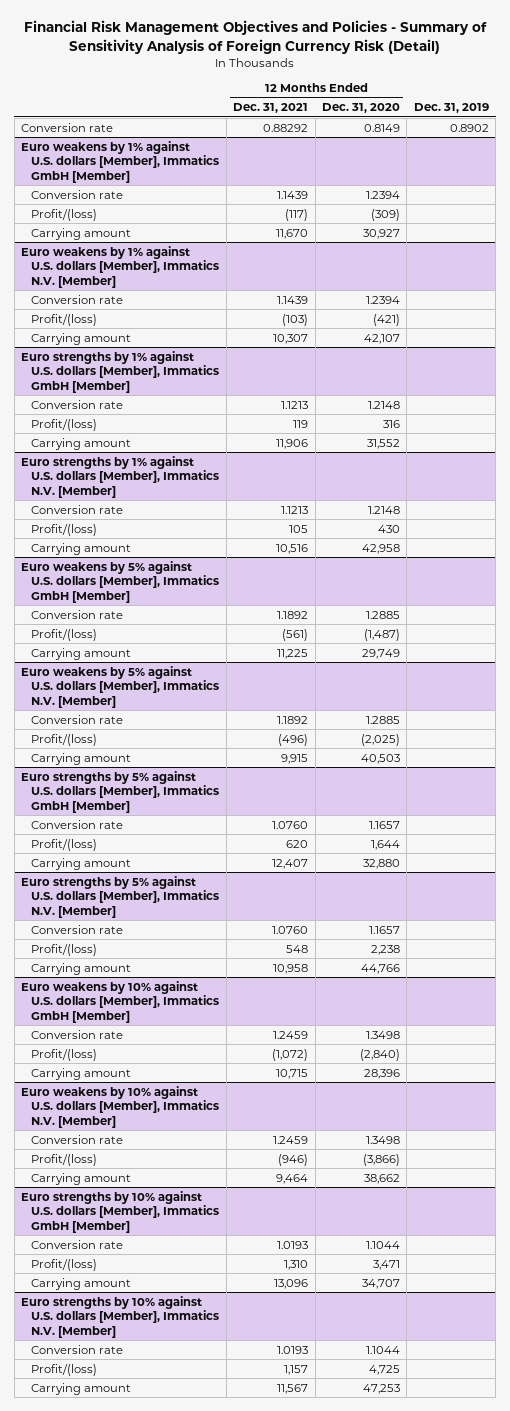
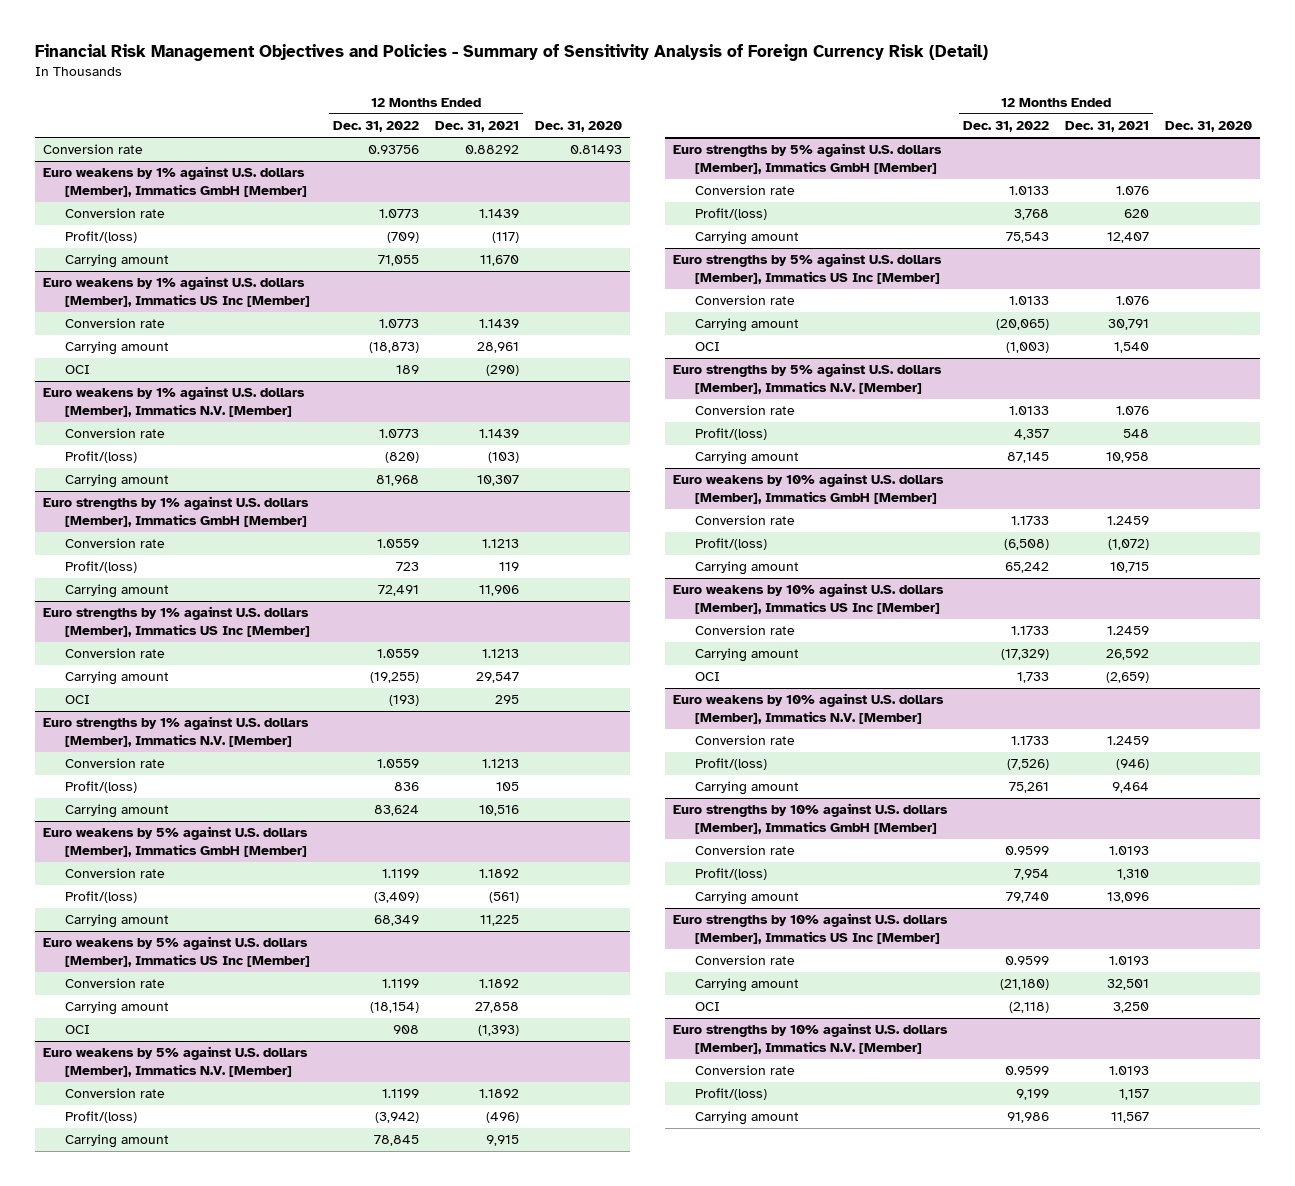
- | 12 Months Ended Dec. 31, 2021 | 12 Months Ended Dec. 31, 2020 | Dec. 31, 2019
+ | 12 Months Ended Dec. 31, 2022 | 12 Months Ended Dec. 31, 2021 | Dec. 31, 2020
+ Euro weakens by 1% against U.S. dollars [Member], Immatics US Inc [Member]
+ Conversion rate | 1.0773 | 1.1439 |
+ Carrying amount | (18,873) | 28,961 |
+ OCI | 189 | (290) |
+ Euro strengths by 1% against U.S. dollars [Member], Immatics US Inc [Member]
+ Conversion rate | 1.0559 | 1.1213 |
+ Carrying amount | (19,255) | 29,547 |
+ OCI | (193) | 295 |
+ Euro weakens by 5% against U.S. dollars [Member], Immatics US Inc [Member]
+ Conversion rate | 1.1199 | 1.1892 |
+ Carrying amount | (18,154) | 27,858 |
+ OCI | 908 | (1,393) |
@ Euro strengths by 5% against U.S. dollars [Member], Immatics GmbH [Member]
- Conversion rate | 1.0760 | 1.1657 |
+ Conversion rate | 1.0133 | 1.076 |
+ Euro strengths by 5% against U.S. dollars [Member], Immatics US Inc [Member]
+ Conversion rate | 1.0133 | 1.076 |
+ Carrying amount | (20,065) | 30,791 |
+ OCI | (1,003) | 1,540 |
@ Euro strengths by 5% against U.S. dollars [Member], Immatics N.V. [Member]
- Conversion rate | 1.0760 | 1.1657 |
+ Conversion rate | 1.0133 | 1.076 |
+ Euro weakens by 10% against U.S. dollars [Member], Immatics US Inc [Member]
+ Conversion rate | 1.1733 | 1.2459 |
+ Carrying amount | (17,329) | 26,592 |
+ OCI | 1,733 | (2,659) |
+ Euro strengths by 10% against U.S. dollars [Member], Immatics US Inc [Member]
+ Conversion rate | 0.9599 | 1.0193 |
+ Carrying amount | (21,180) | 32,501 |
+ OCI | (2,118) | 3,250 |

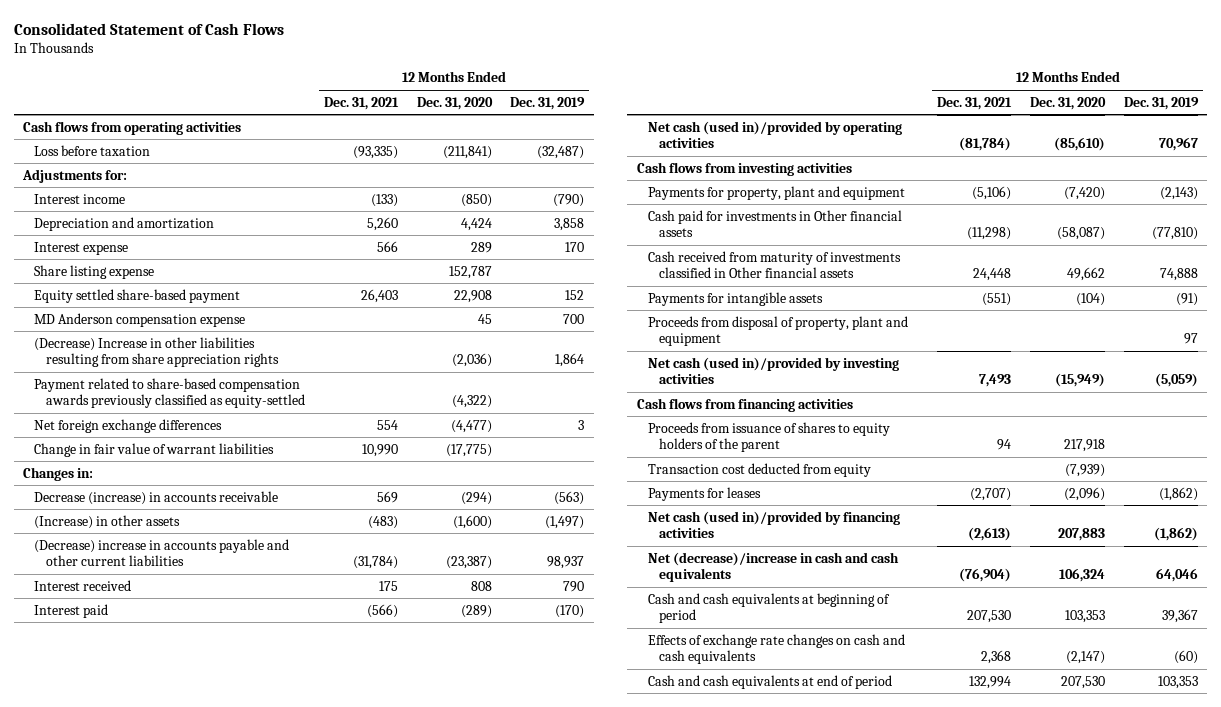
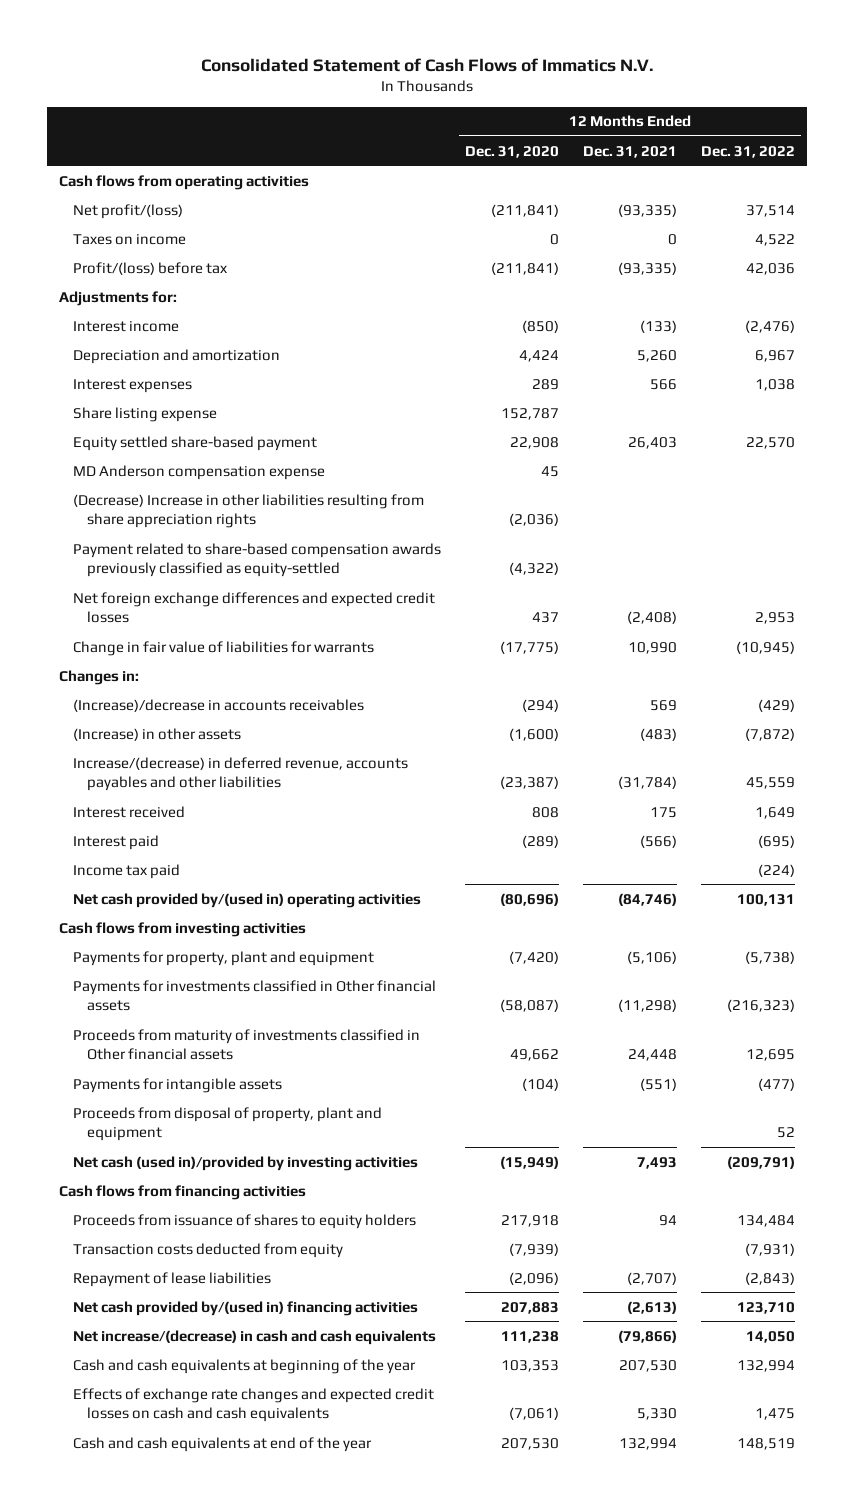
- Consolidated Statement of Cash Flows
+ Consolidated Statement of Cash Flows of Immatics N.V.
- | 12 Months Ended Dec. 31, 2021 | 12 Months Ended Dec. 31, 2020 | 12 Months Ended Dec. 31, 2019
+ | 12 Months Ended Dec. 31, 2020 | 12 Months Ended Dec. 31, 2021 | 12 Months Ended Dec. 31, 2022
- Loss before taxation | (93,335) | (211,841) | (32,487)
+ Net profit/(loss) | (211,841) | (93,335) | 37,514
+ Taxes on income | 0 | 0 | 4,522
+ Profit/(loss) before tax | (211,841) | (93,335) | 42,036
- Interest expense | 566 | 289 | 170
+ Interest expenses | 289 | 566 | 1,038
- Net foreign exchange differences | 554 | (4,477) | 3
- Change in fair value of warrant liabilities | 10,990 | (17,775) |
+ Net foreign exchange differences and expected credit losses | 437 | (2,408) | 2,953
+ Change in fair value of liabilities for warrants | (17,775) | 10,990 | (10,945)
- Decrease (increase) in accounts receivable | 569 | (294) | (563)
+ (Increase)/decrease in accounts receivables | (294) | 569 | (429)
- (Decrease) increase in accounts payable and other current liabilities | (31,784) | (23,387) | 98,937
+ Increase/(decrease) in deferred revenue, accounts payables and other liabilities | (23,387) | (31,784) | 45,559
- Net cash (used in)/provided by operating activities | (81,784) | (85,610) | 70,967
+ Income tax paid | | | (224)
+ Net cash provided by/(used in) operating activities | (80,696) | (84,746) | 100,131
- Cash paid for investments in Other financial assets | (11,298) | (58,087) | (77,810)
- Cash received from maturity of investments classified in Other financial assets | 24,448 | 49,662 | 74,888
+ Payments for investments classified in Other financial assets | (58,087) | (11,298) | (216,323)
+ Proceeds from maturity of investments classified in Other financial assets | 49,662 | 24,448 | 12,695
- Proceeds from issuance of shares to equity holders of the parent | 94 | 217,918 |
- Transaction cost deducted from equity | | (7,939) |
- Payments for leases | (2,707) | (2,096) | (1,862)
- Net cash (used in)/provided by financing activities | (2,613) | 207,883 | (1,862)
- Net (decrease)/increase in cash and cash equivalents | (76,904) | 106,324 | 64,046
- Cash and cash equivalents at beginning of period | 207,530 | 103,353 | 39,367
- Effects of exchange rate changes on cash and cash equivalents | 2,368 | (2,147) | (60)
- Cash and cash equivalents at end of period | 132,994 | 207,530 | 103,353
+ Proceeds from issuance of shares to equity holders | 217,918 | 94 | 134,484
+ Transaction costs deducted from equity | (7,939) | | (7,931)
+ Repayment of lease liabilities | (2,096) | (2,707) | (2,843)
+ Net cash provided by/(used in) financing activities | 207,883 | (2,613) | 123,710
+ Net increase/(decrease) in cash and cash equivalents | 111,238 | (79,866) | 14,050
+ Cash and cash equivalents at beginning of the year | 103,353 | 207,530 | 132,994
+ Effects of exchange rate changes and expected credit losses on cash and cash equivalents | (7,061) | 5,330 | 1,475
+ Cash and cash equivalents at end of the year | 207,530 | 132,994 | 148,519

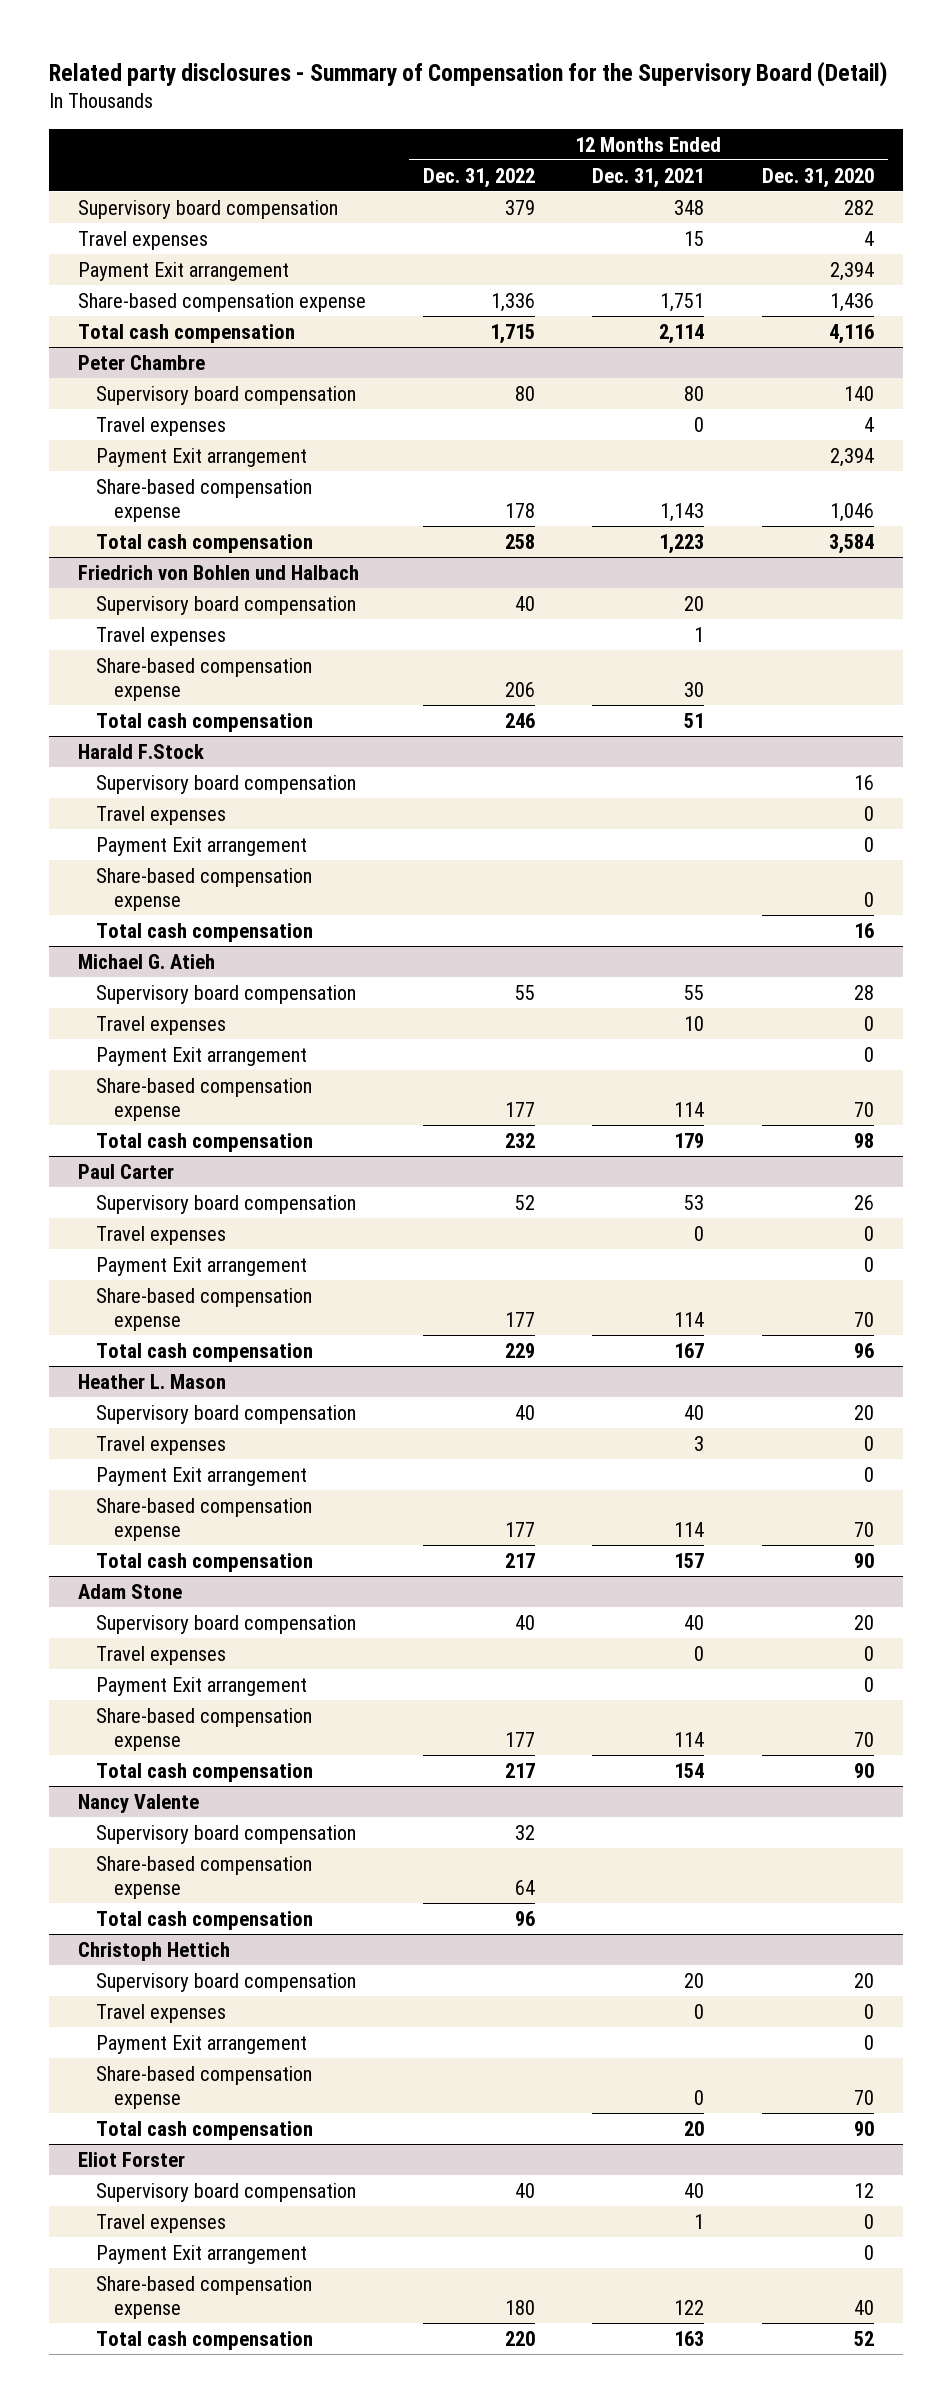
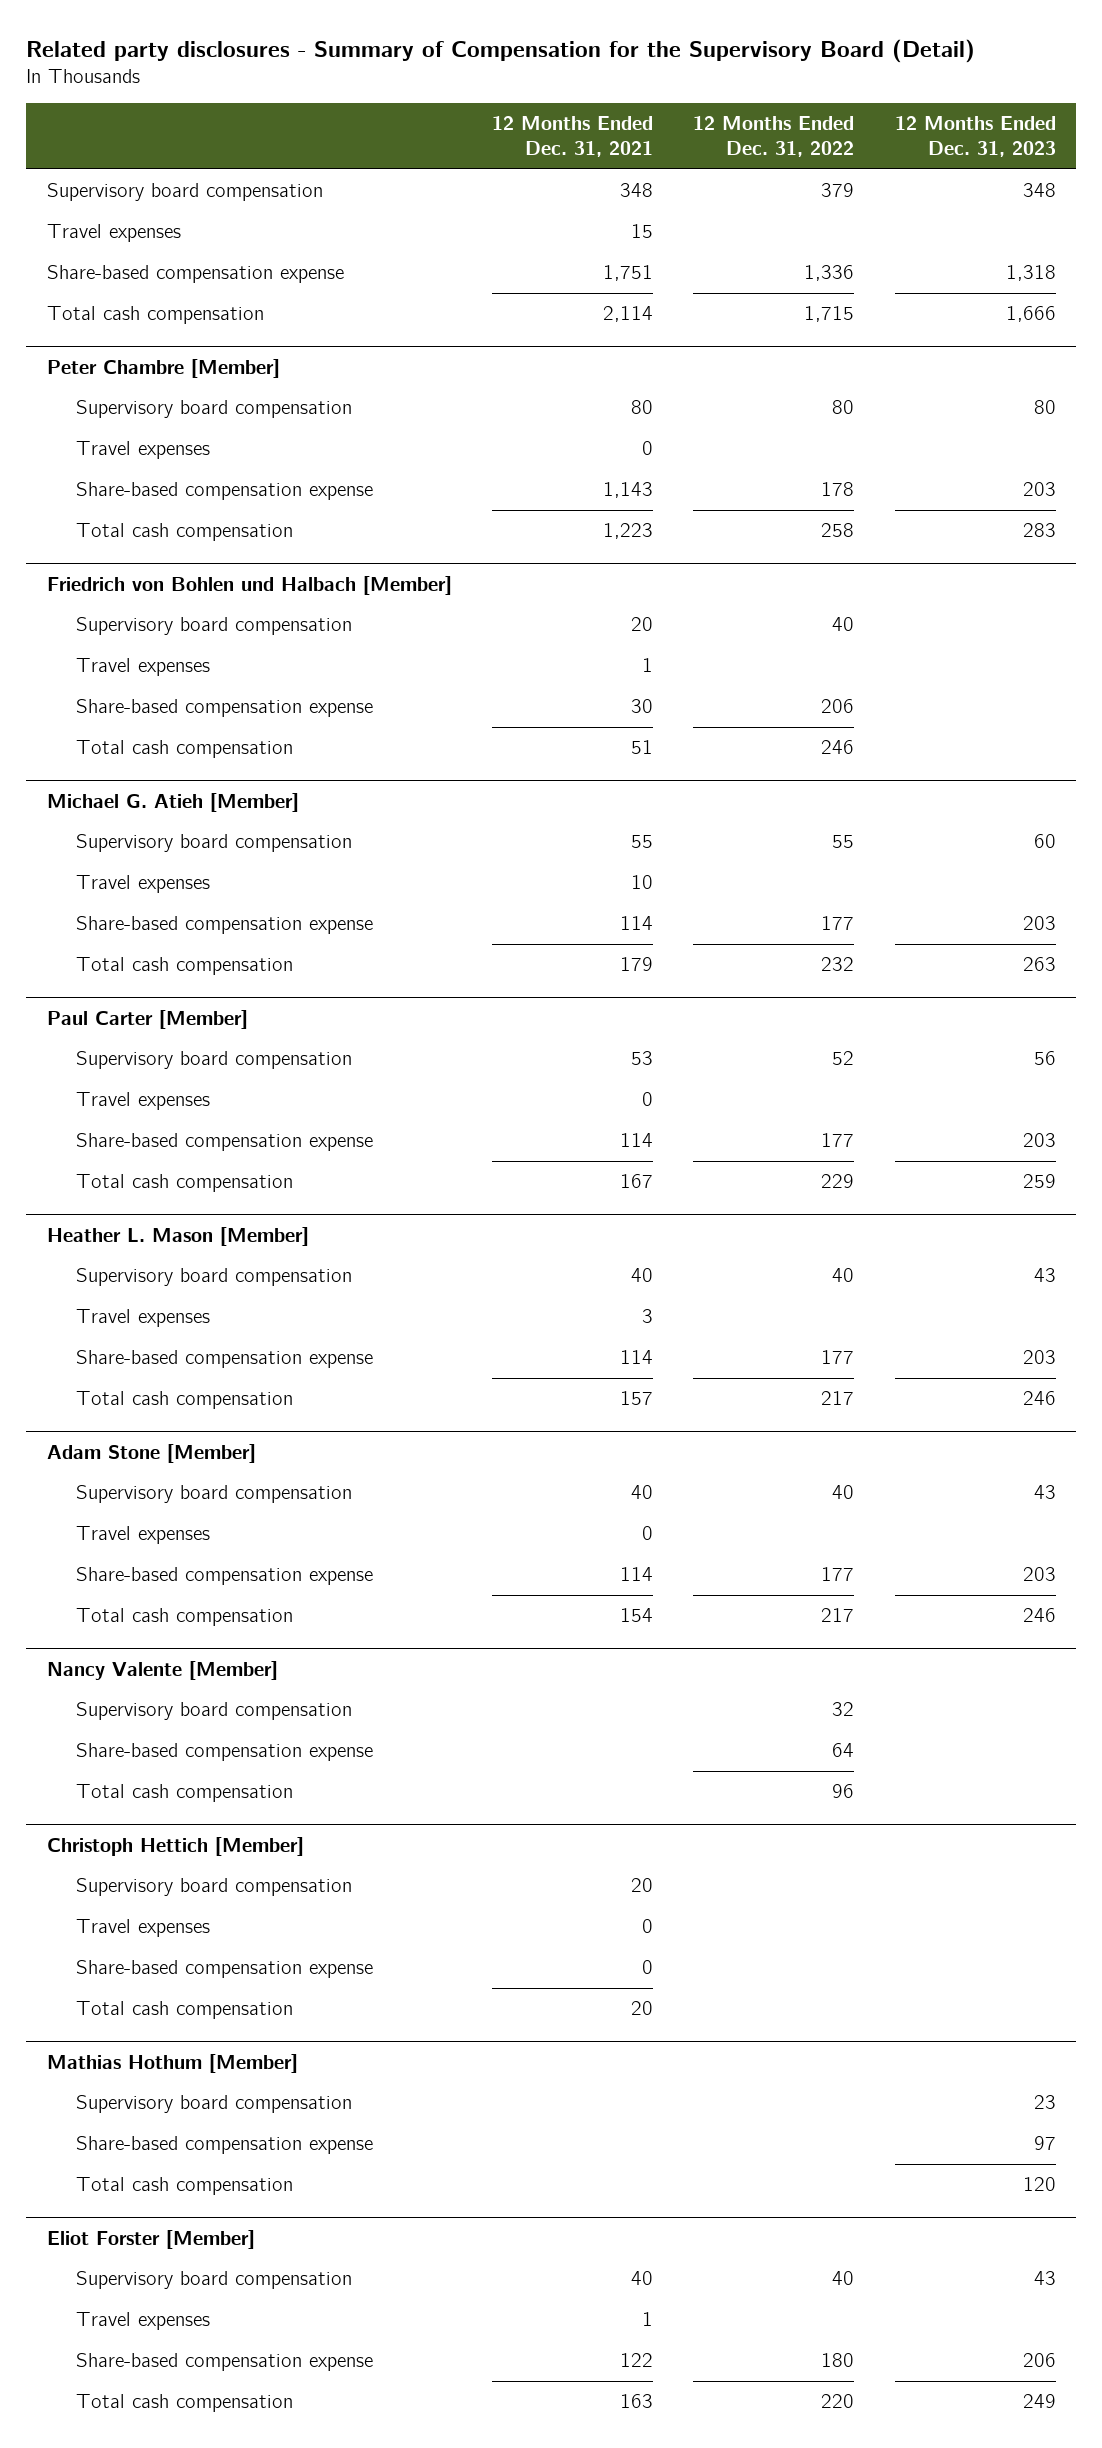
- | 12 Months Ended Dec. 31, 2022 | 12 Months Ended Dec. 31, 2021 | 12 Months Ended Dec. 31, 2020
+ | 12 Months Ended Dec. 31, 2021 | 12 Months Ended Dec. 31, 2022 | 12 Months Ended Dec. 31, 2023
- Payment Exit arrangement | | | 2,394
- Peter Chambre
+ Peter Chambre [Member]
- Payment Exit arrangement | | | 2,394
- Friedrich von Bohlen und Halbach
+ Friedrich von Bohlen und Halbach [Member]
- Harald F.Stock
- Supervisory board compensation | | | 16
- Travel expenses | | | 0
- Payment Exit arrangement | | | 0
- Share-based compensation expense | | | 0
- Total cash compensation | | | 16
- Michael G. Atieh
+ Michael G. Atieh [Member]
- Payment Exit arrangement | | | 0
- Paul Carter
+ Paul Carter [Member]
- Payment Exit arrangement | | | 0
- Heather L. Mason
+ Heather L. Mason [Member]
- Payment Exit arrangement | | | 0
- Adam Stone
+ Adam Stone [Member]
- Payment Exit arrangement | | | 0
- Nancy Valente
+ Nancy Valente [Member]
- Christoph Hettich
+ Christoph Hettich [Member]
- Payment Exit arrangement | | | 0
- Eliot Forster
+ Mathias Hothum [Member]
+ Supervisory board compensation | | | 23
+ Share-based compensation expense | | | 97
+ Total cash compensation | | | 120
+ Eliot Forster [Member]
- Payment Exit arrangement | | | 0

